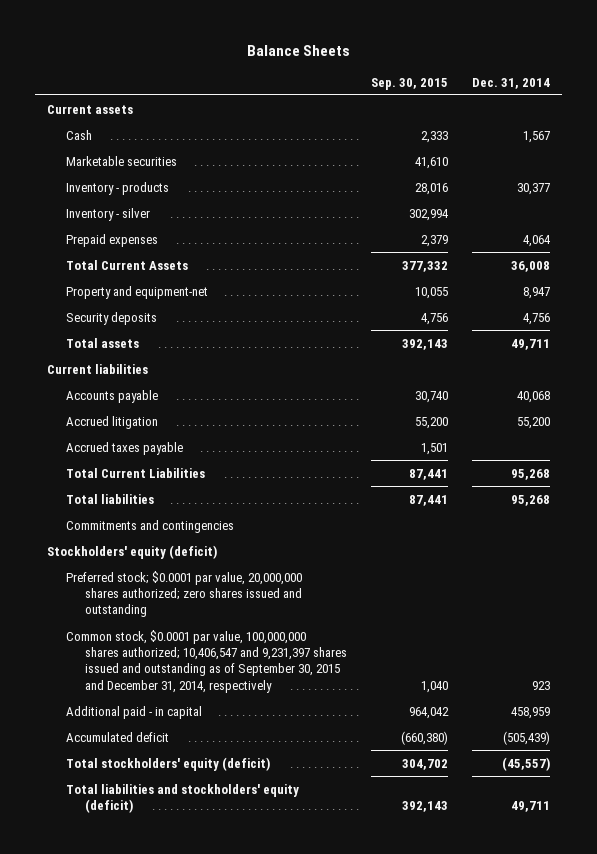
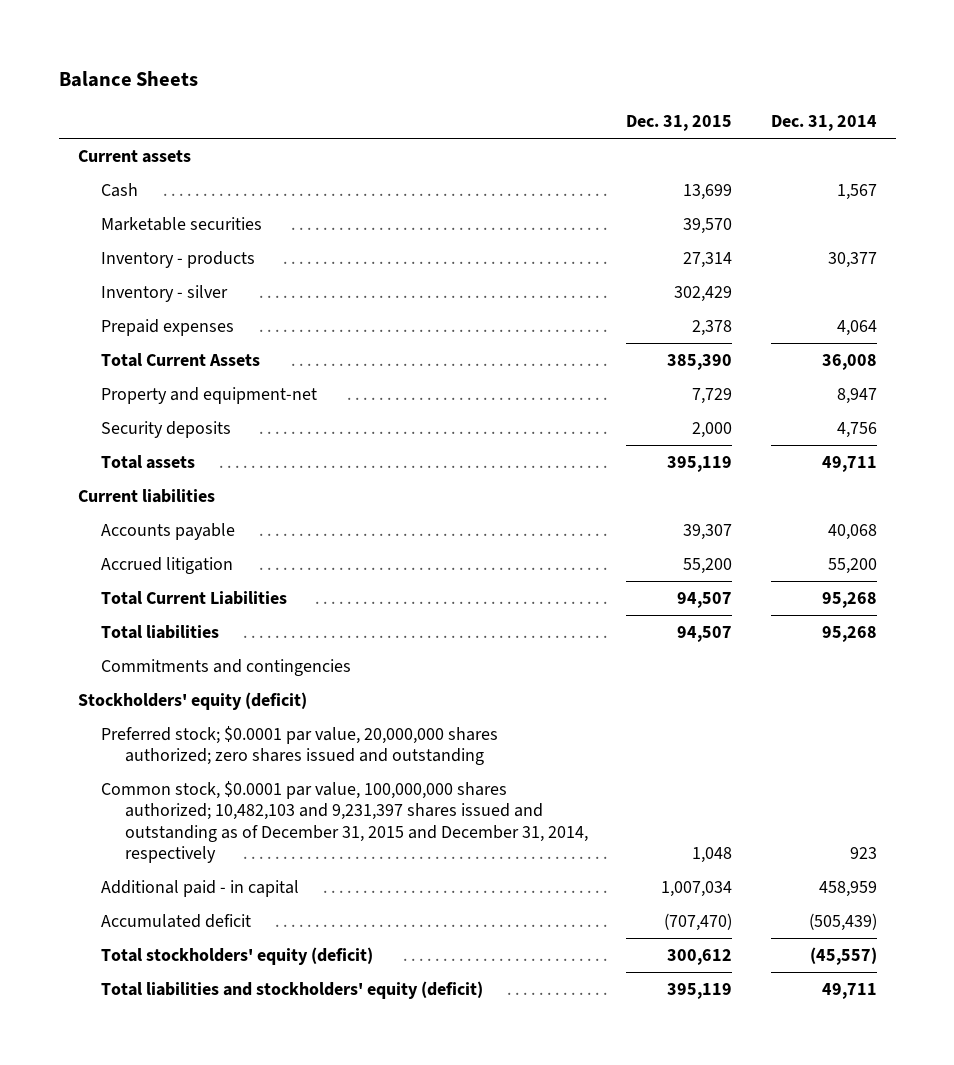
- | Sep. 30, 2015 | Dec. 31, 2014
+ | Dec. 31, 2015 | Dec. 31, 2014
- Accrued taxes payable | 1,501 |
- Common stock, $0.0001 par value, 100,000,000 shares authorized; 10,406,547 and 9,231,397 shares issued and outstanding as of September 30, 2015 and December 31, 2014, respectively | 1,040 | 923
+ Common stock, $0.0001 par value, 100,000,000 shares authorized; 10,482,103 and 9,231,397 shares issued and outstanding as of December 31, 2015 and December 31, 2014, respectively | 1,048 | 923

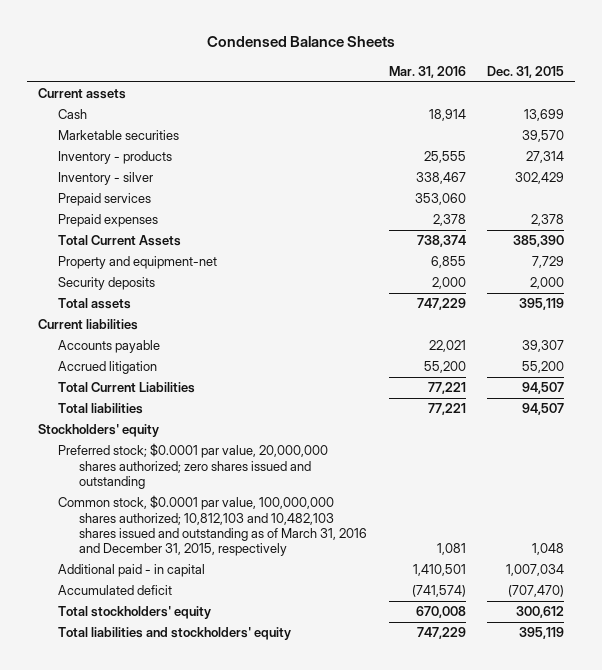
- Balance Sheets
+ Condensed Balance Sheets
- | Dec. 31, 2015 | Dec. 31, 2014
+ | Mar. 31, 2016 | Dec. 31, 2015
+ Prepaid services | 353,060 |
- Commitments and contingencies
- Stockholders' equity (deficit)
+ Stockholders' equity
- Common stock, $0.0001 par value, 100,000,000 shares authorized; 10,482,103 and 9,231,397 shares issued and outstanding as of December 31, 2015 and December 31, 2014, respectively | 1,048 | 923
+ Common stock, $0.0001 par value, 100,000,000 shares authorized; 10,812,103 and 10,482,103 shares issued and outstanding as of March 31, 2016 and December 31, 2015, respectively | 1,081 | 1,048
- Total stockholders' equity (deficit) | 300,612 | (45,557)
- Total liabilities and stockholders' equity (deficit) | 395,119 | 49,711
+ Total stockholders' equity | 670,008 | 300,612
+ Total liabilities and stockholders' equity | 747,229 | 395,119

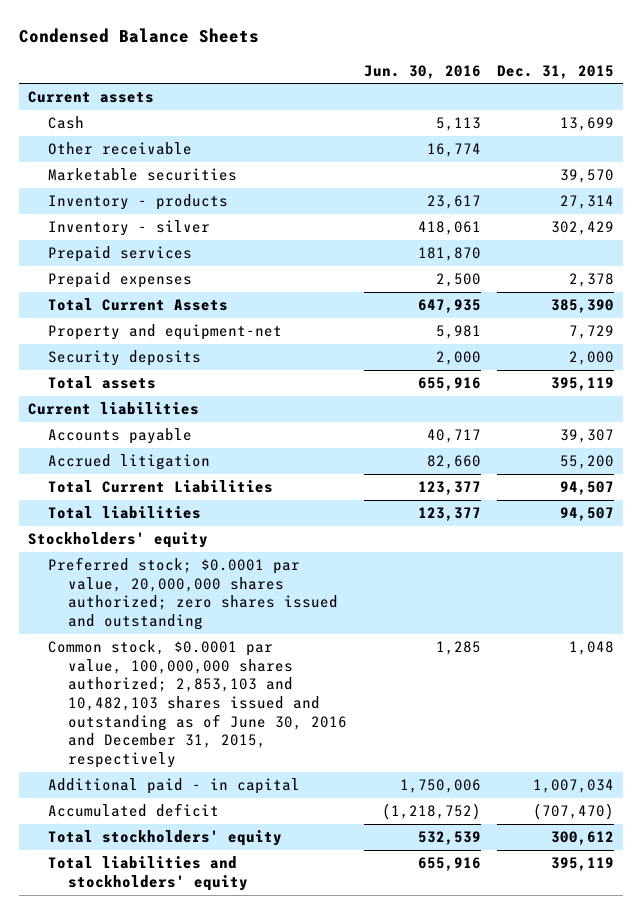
- | Mar. 31, 2016 | Dec. 31, 2015
+ | Jun. 30, 2016 | Dec. 31, 2015
+ Other receivable | 16,774 |
- Common stock, $0.0001 par value, 100,000,000 shares authorized; 10,812,103 and 10,482,103 shares issued and outstanding as of March 31, 2016 and December 31, 2015, respectively | 1,081 | 1,048
+ Common stock, $0.0001 par value, 100,000,000 shares authorized; 2,853,103 and 10,482,103 shares issued and outstanding as of June 30, 2016 and December 31, 2015, respectively | 1,285 | 1,048

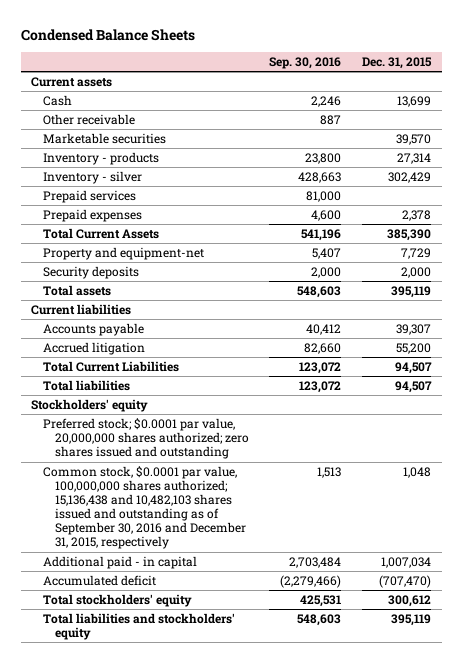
- | Jun. 30, 2016 | Dec. 31, 2015
+ | Sep. 30, 2016 | Dec. 31, 2015
- Common stock, $0.0001 par value, 100,000,000 shares authorized; 2,853,103 and 10,482,103 shares issued and outstanding as of June 30, 2016 and December 31, 2015, respectively | 1,285 | 1,048
+ Common stock, $0.0001 par value, 100,000,000 shares authorized; 15,136,438 and 10,482,103 shares issued and outstanding as of September 30, 2016 and December 31, 2015, respectively | 1,513 | 1,048

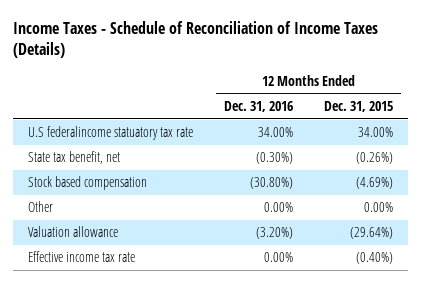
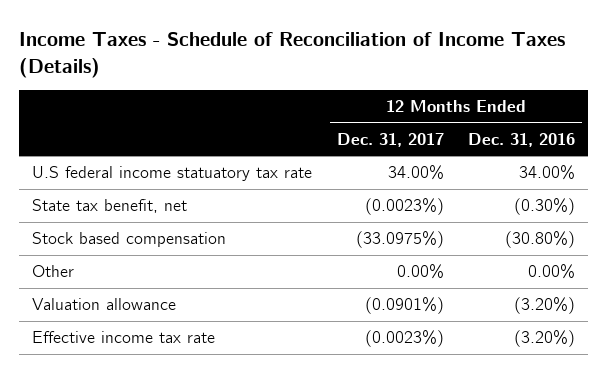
- | 12 Months Ended Dec. 31, 2016 | 12 Months Ended Dec. 31, 2015
+ | 12 Months Ended Dec. 31, 2017 | 12 Months Ended Dec. 31, 2016
- U.S federalincome statuatory tax rate | 34.00% | 34.00%
+ U.S federal income statuatory tax rate | 34.00% | 34.00%
- Effective income tax rate | 0.00% | (0.40%)
+ Effective income tax rate | (0.0023%) | (3.20%)

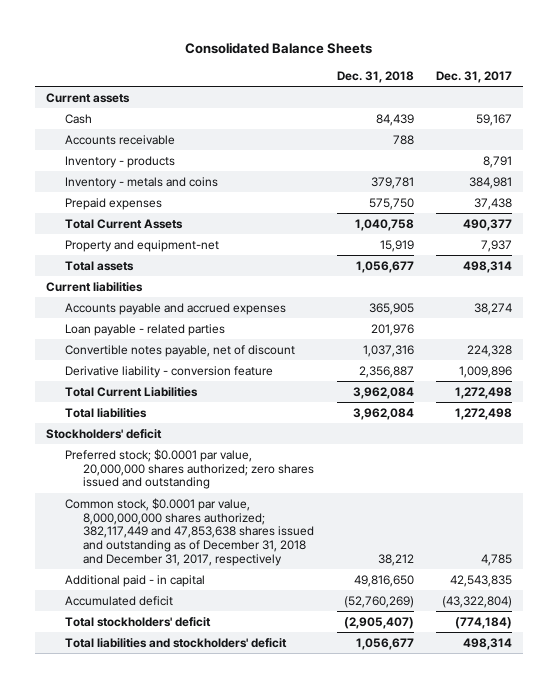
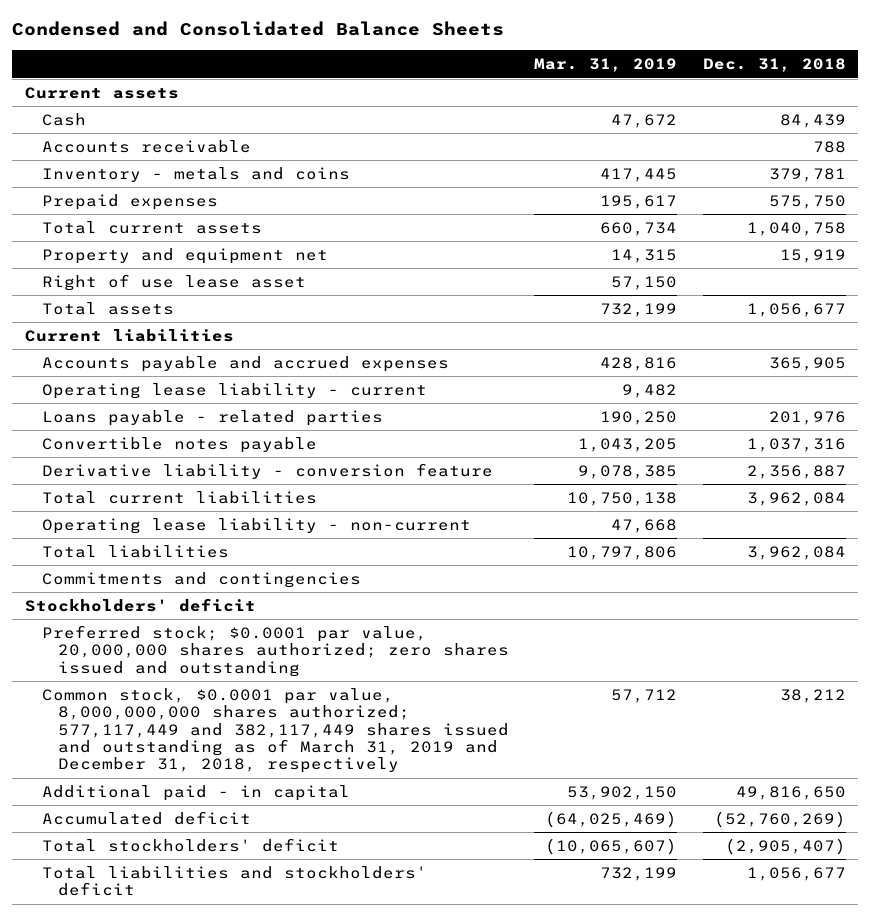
- Consolidated Balance Sheets
+ Condensed and Consolidated Balance Sheets
- | Dec. 31, 2018 | Dec. 31, 2017
+ | Mar. 31, 2019 | Dec. 31, 2018
- Inventory - products | | 8,791
- Total Current Assets | 1,040,758 | 490,377
- Property and equipment-net | 15,919 | 7,937
+ Total current assets | 660,734 | 1,040,758
+ Property and equipment net | 14,315 | 15,919
+ Right of use lease asset | 57,150 |
- Loan payable - related parties | 201,976 |
- Convertible notes payable, net of discount | 1,037,316 | 224,328
+ Operating lease liability - current | 9,482 |
+ Loans payable - related parties | 190,250 | 201,976
+ Convertible notes payable | 1,043,205 | 1,037,316
- Total Current Liabilities | 3,962,084 | 1,272,498
+ Total current liabilities | 10,750,138 | 3,962,084
+ Operating lease liability - non-current | 47,668 |
+ Commitments and contingencies
- Common stock, $0.0001 par value, 8,000,000,000 shares authorized; 382,117,449 and 47,853,638 shares issued and outstanding as of December 31, 2018 and December 31, 2017, respectively | 38,212 | 4,785
+ Common stock, $0.0001 par value, 8,000,000,000 shares authorized; 577,117,449 and 382,117,449 shares issued and outstanding as of March 31, 2019 and December 31, 2018, respectively | 57,712 | 38,212

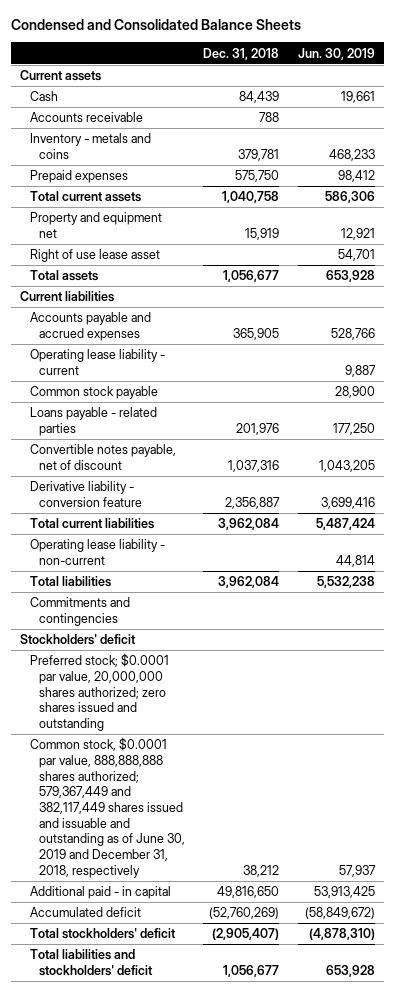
- | Mar. 31, 2019 | Dec. 31, 2018
+ | Dec. 31, 2018 | Jun. 30, 2019
+ Common stock payable | | 28,900
- Convertible notes payable | 1,043,205 | 1,037,316
+ Convertible notes payable, net of discount | 1,037,316 | 1,043,205
- Common stock, $0.0001 par value, 8,000,000,000 shares authorized; 577,117,449 and 382,117,449 shares issued and outstanding as of March 31, 2019 and December 31, 2018, respectively | 57,712 | 38,212
+ Common stock, $0.0001 par value, 888,888,888 shares authorized; 579,367,449 and 382,117,449 shares issued and issuable and outstanding as of June 30, 2019 and December 31, 2018, respectively | 38,212 | 57,937

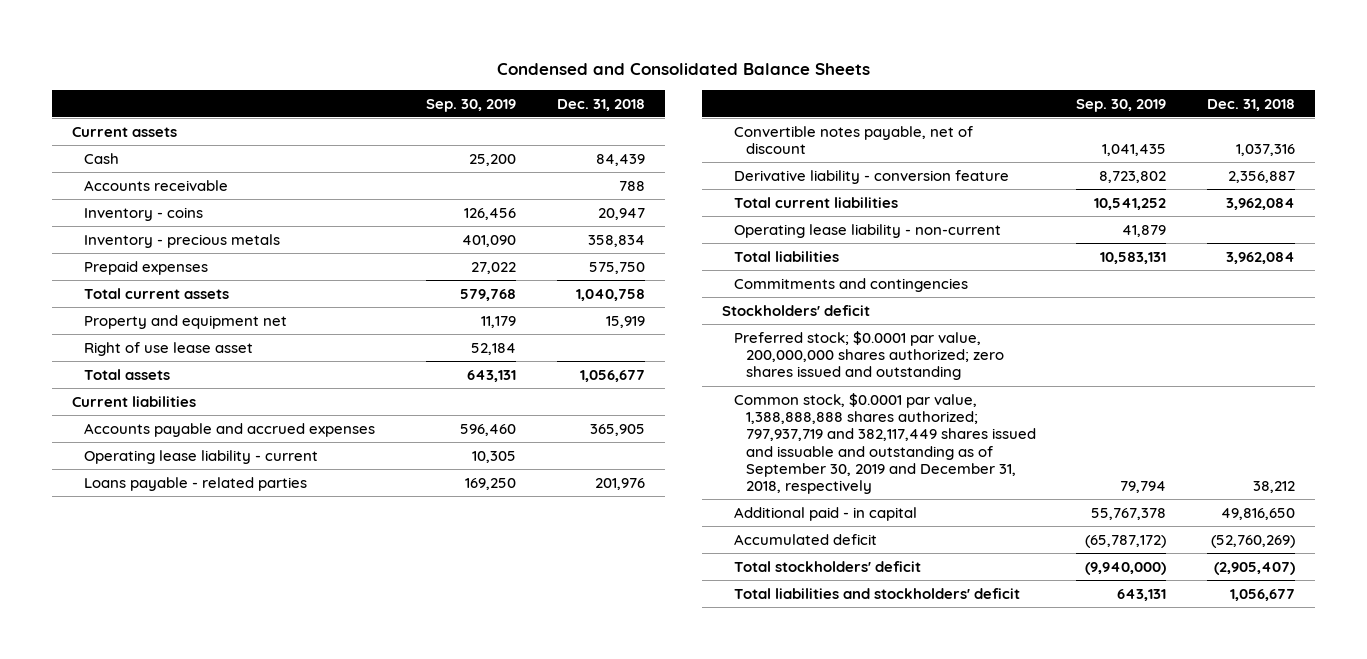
- | Dec. 31, 2018 | Jun. 30, 2019
+ | Sep. 30, 2019 | Dec. 31, 2018
- Inventory - metals and coins | 379,781 | 468,233
+ Inventory - coins | 126,456 | 20,947
+ Inventory - precious metals | 401,090 | 358,834
- Common stock payable | | 28,900
- Preferred stock; $0.0001 par value, 20,000,000 shares authorized; zero shares issued and outstanding
- Common stock, $0.0001 par value, 888,888,888 shares authorized; 579,367,449 and 382,117,449 shares issued and issuable and outstanding as of June 30, 2019 and December 31, 2018, respectively | 38,212 | 57,937
+ Preferred stock; $0.0001 par value, 200,000,000 shares authorized; zero shares issued and outstanding
+ Common stock, $0.0001 par value, 1,388,888,888 shares authorized; 797,937,719 and 382,117,449 shares issued and issuable and outstanding as of September 30, 2019 and December 31, 2018, respectively | 79,794 | 38,212

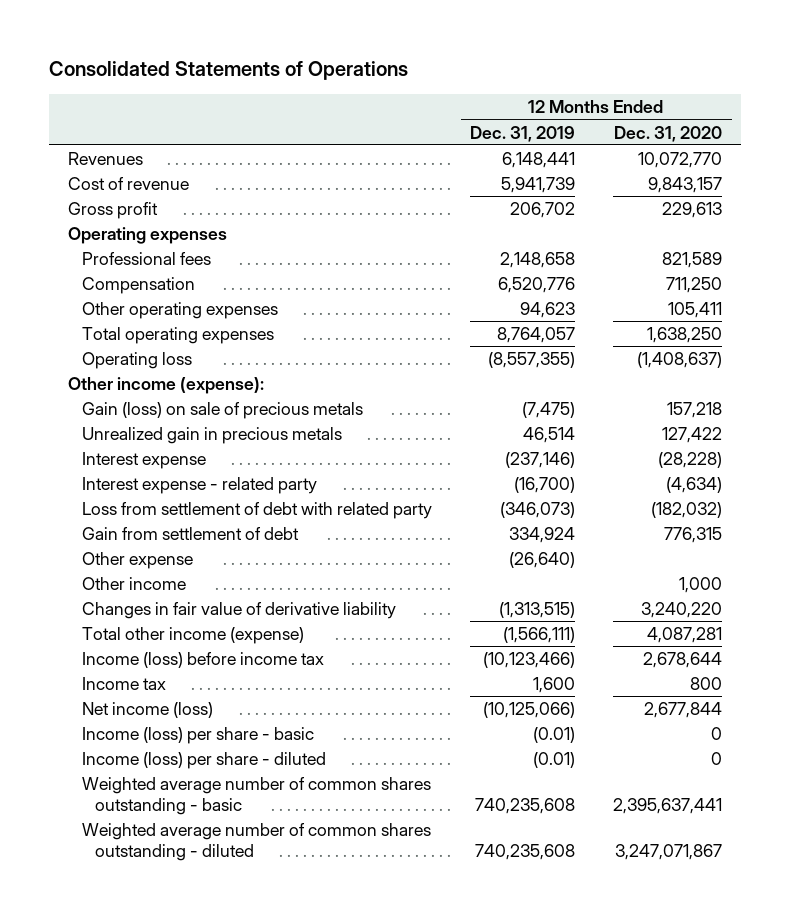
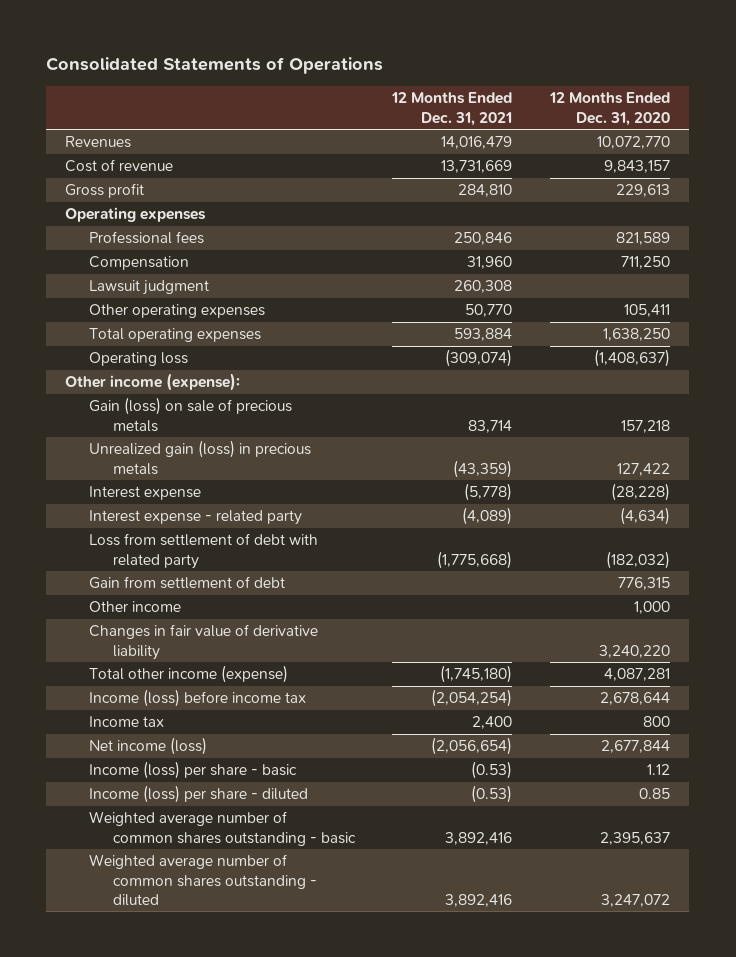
- | 12 Months Ended Dec. 31, 2019 | 12 Months Ended Dec. 31, 2020
+ | 12 Months Ended Dec. 31, 2021 | 12 Months Ended Dec. 31, 2020
+ Lawsuit judgment | 260,308 |
- Unrealized gain in precious metals | 46,514 | 127,422
+ Unrealized gain (loss) in precious metals | (43,359) | 127,422
- Other expense | (26,640) |
- Income (loss) per share - basic | (0.01) | 0
- Income (loss) per share - diluted | (0.01) | 0
- Weighted average number of common shares outstanding - basic | 740,235,608 | 2,395,637,441
- Weighted average number of common shares outstanding - diluted | 740,235,608 | 3,247,071,867
+ Income (loss) per share - basic | (0.53) | 1.12
+ Income (loss) per share - diluted | (0.53) | 0.85
+ Weighted average number of common shares outstanding - basic | 3,892,416 | 2,395,637
+ Weighted average number of common shares outstanding - diluted | 3,892,416 | 3,247,072

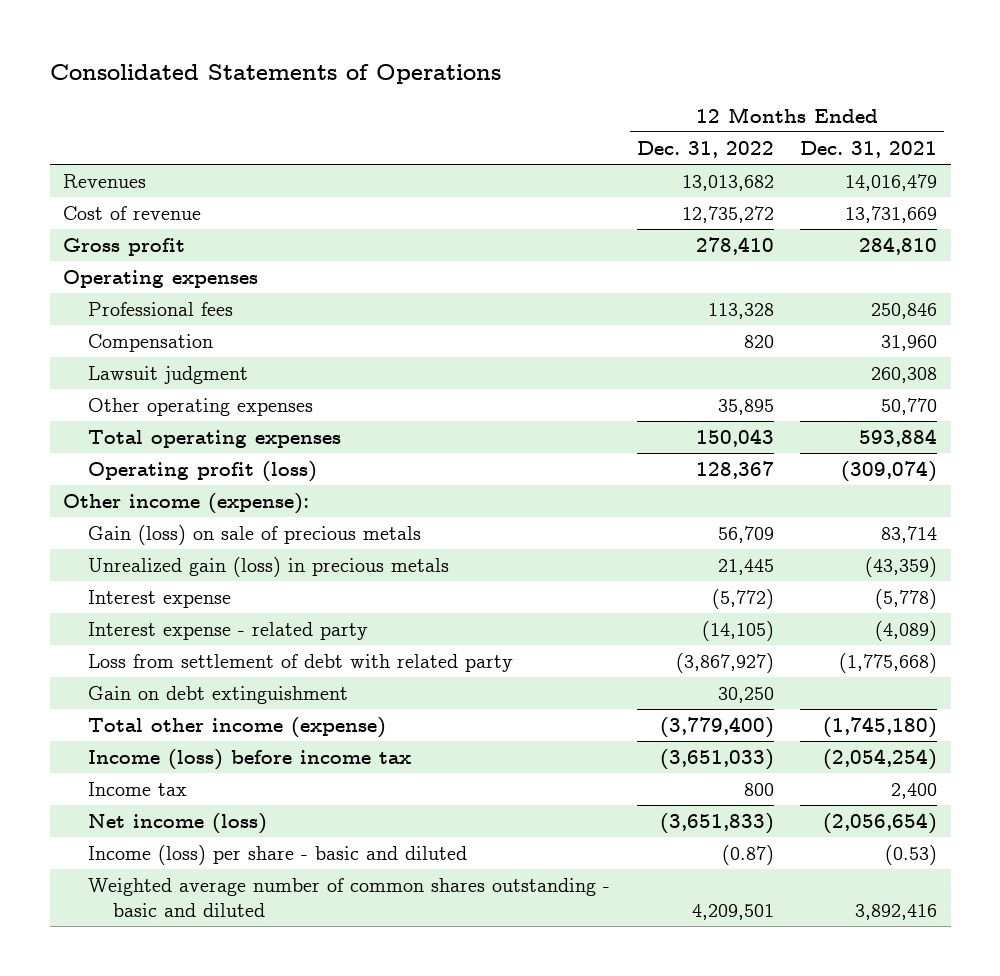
- | 12 Months Ended Dec. 31, 2021 | 12 Months Ended Dec. 31, 2020
+ | 12 Months Ended Dec. 31, 2022 | 12 Months Ended Dec. 31, 2021
- Operating loss | (309,074) | (1,408,637)
+ Operating profit (loss) | 128,367 | (309,074)
- Gain from settlement of debt | | 776,315
- Other income | | 1,000
- Changes in fair value of derivative liability | | 3,240,220
+ Gain on debt extinguishment | 30,250 |
- Income (loss) per share - basic | (0.53) | 1.12
- Income (loss) per share - diluted | (0.53) | 0.85
- Weighted average number of common shares outstanding - basic | 3,892,416 | 2,395,637
- Weighted average number of common shares outstanding - diluted | 3,892,416 | 3,247,072
+ Income (loss) per share - basic and diluted | (0.87) | (0.53)
+ Weighted average number of common shares outstanding - basic and diluted | 4,209,501 | 3,892,416

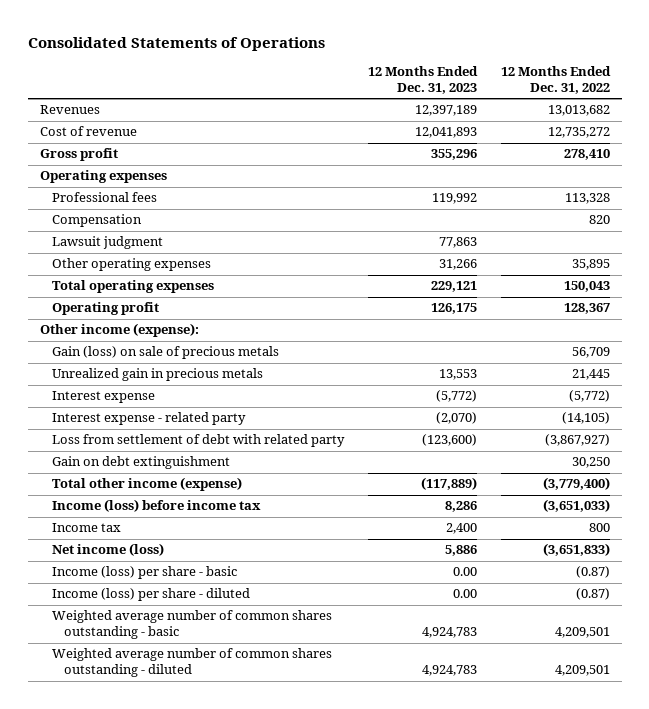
- | 12 Months Ended Dec. 31, 2022 | 12 Months Ended Dec. 31, 2021
+ | 12 Months Ended Dec. 31, 2023 | 12 Months Ended Dec. 31, 2022
- Operating profit (loss) | 128,367 | (309,074)
+ Operating profit | 126,175 | 128,367
- Unrealized gain (loss) in precious metals | 21,445 | (43,359)
+ Unrealized gain in precious metals | 13,553 | 21,445
- Income (loss) per share - basic and diluted | (0.87) | (0.53)
- Weighted average number of common shares outstanding - basic and diluted | 4,209,501 | 3,892,416
+ Income (loss) per share - basic | 0.00 | (0.87)
+ Income (loss) per share - diluted | 0.00 | (0.87)
+ Weighted average number of common shares outstanding - basic | 4,924,783 | 4,209,501
+ Weighted average number of common shares outstanding - diluted | 4,924,783 | 4,209,501

